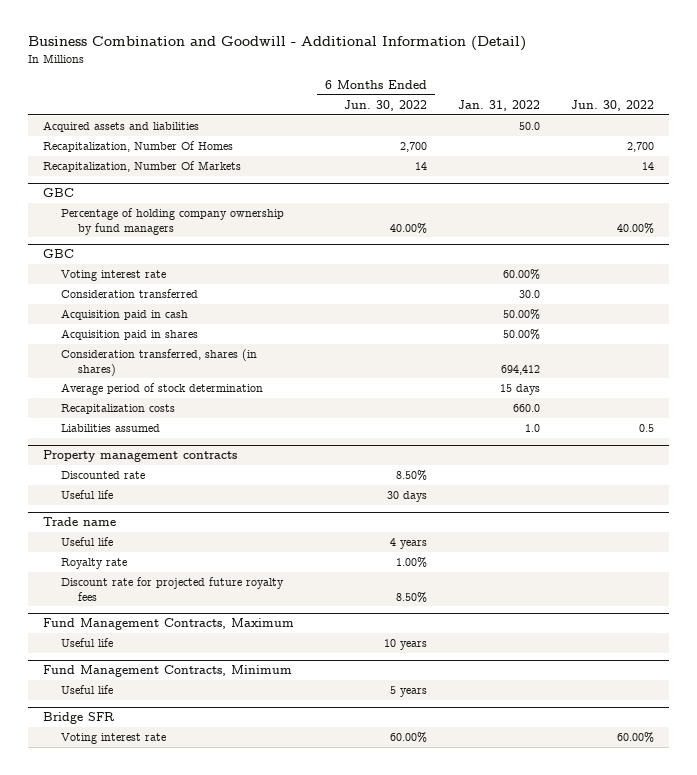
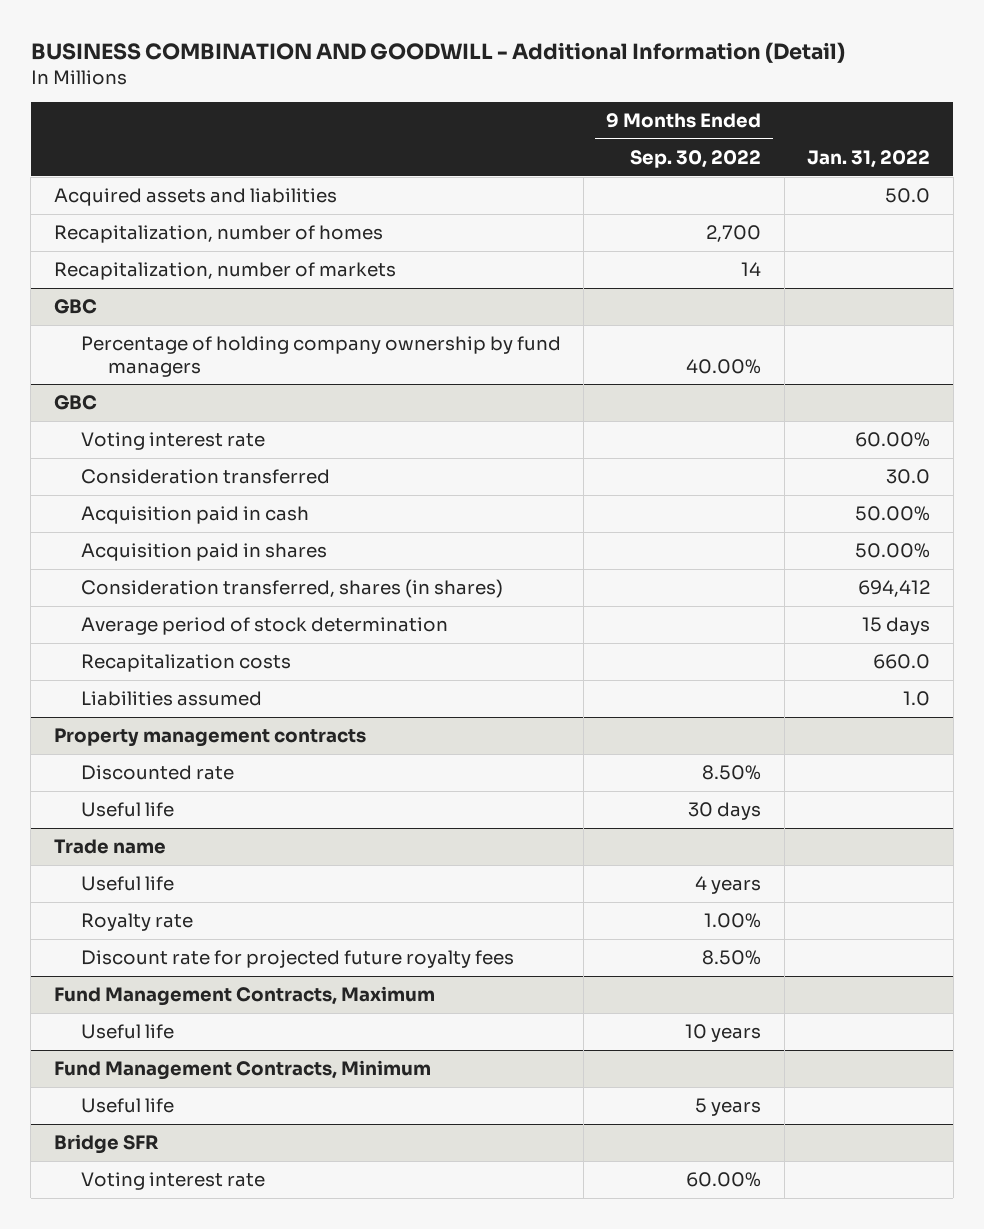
- Business Combination and Goodwill - Additional Information (Detail)
+ BUSINESS COMBINATION AND GOODWILL - Additional Information (Detail)
- | 6 Months Ended Jun. 30, 2022 | Jan. 31, 2022 | Jun. 30, 2022
+ | 9 Months Ended Sep. 30, 2022 | Jan. 31, 2022
- Recapitalization, Number Of Homes | 2,700 | | 2,700
- Recapitalization, Number Of Markets | 14 | | 14
+ Recapitalization, number of homes | 2,700 |
+ Recapitalization, number of markets | 14 |

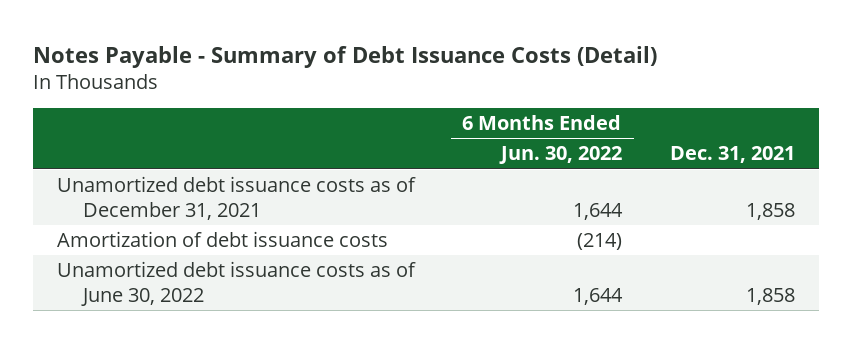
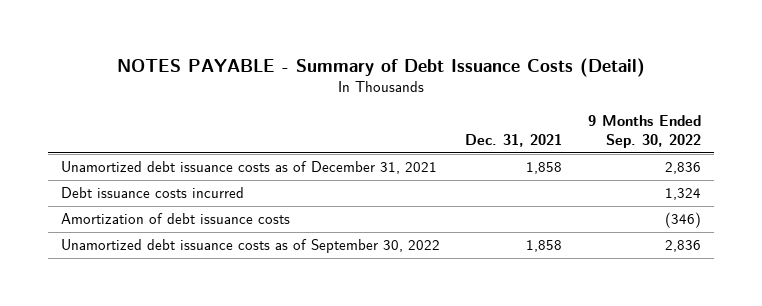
- Notes Payable - Summary of Debt Issuance Costs (Detail)
+ NOTES PAYABLE - Summary of Debt Issuance Costs (Detail)
- | 6 Months Ended Jun. 30, 2022 | Dec. 31, 2021
+ | Dec. 31, 2021 | 9 Months Ended Sep. 30, 2022
+ Debt issuance costs incurred | | 1,324
- Unamortized debt issuance costs as of June 30, 2022 | 1,644 | 1,858
+ Unamortized debt issuance costs as of September 30, 2022 | 1,858 | 2,836

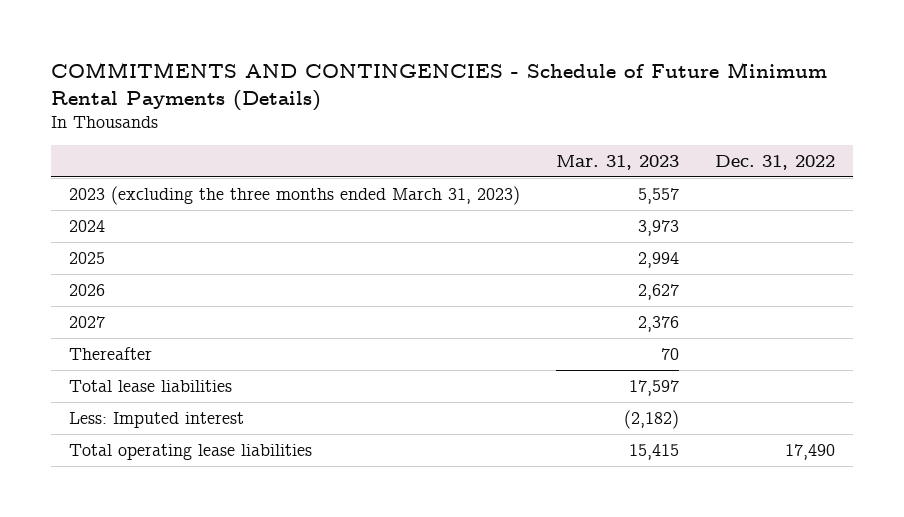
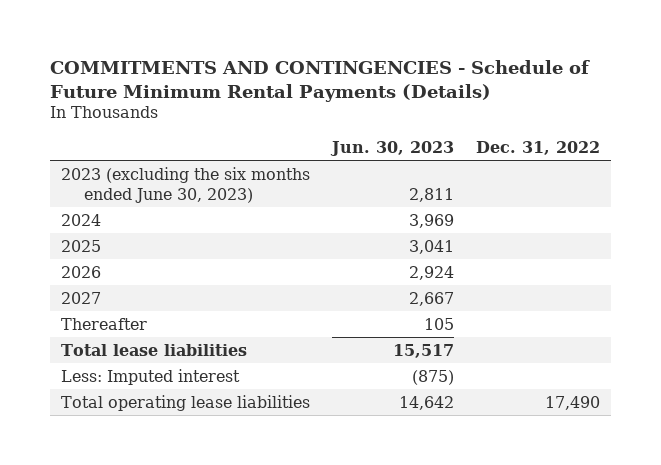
- | Mar. 31, 2023 | Dec. 31, 2022
+ | Jun. 30, 2023 | Dec. 31, 2022
- 2023 (excluding the three months ended March 31, 2023) | 5,557 |
+ 2023 (excluding the six months ended June 30, 2023) | 2,811 |

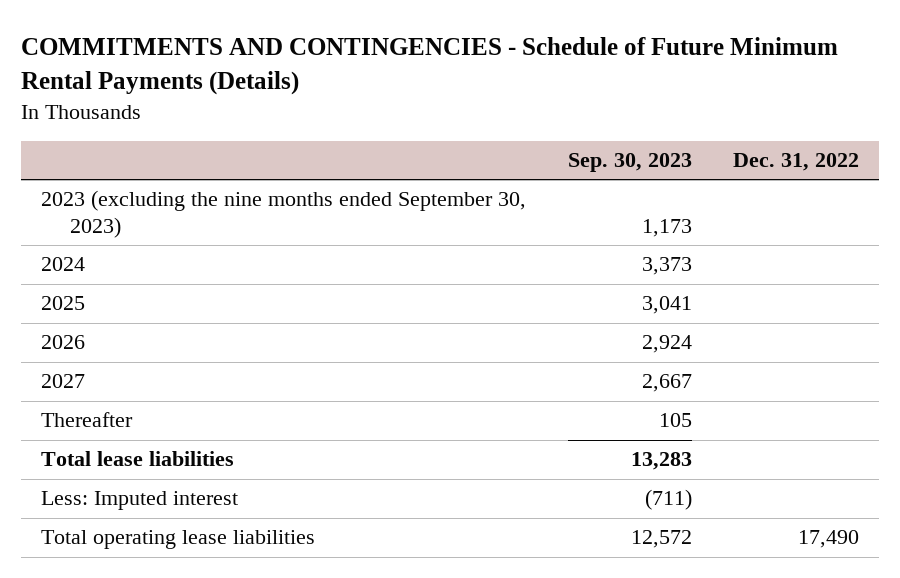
- | Jun. 30, 2023 | Dec. 31, 2022
+ | Sep. 30, 2023 | Dec. 31, 2022
- 2023 (excluding the six months ended June 30, 2023) | 2,811 |
+ 2023 (excluding the nine months ended September 30, 2023) | 1,173 |

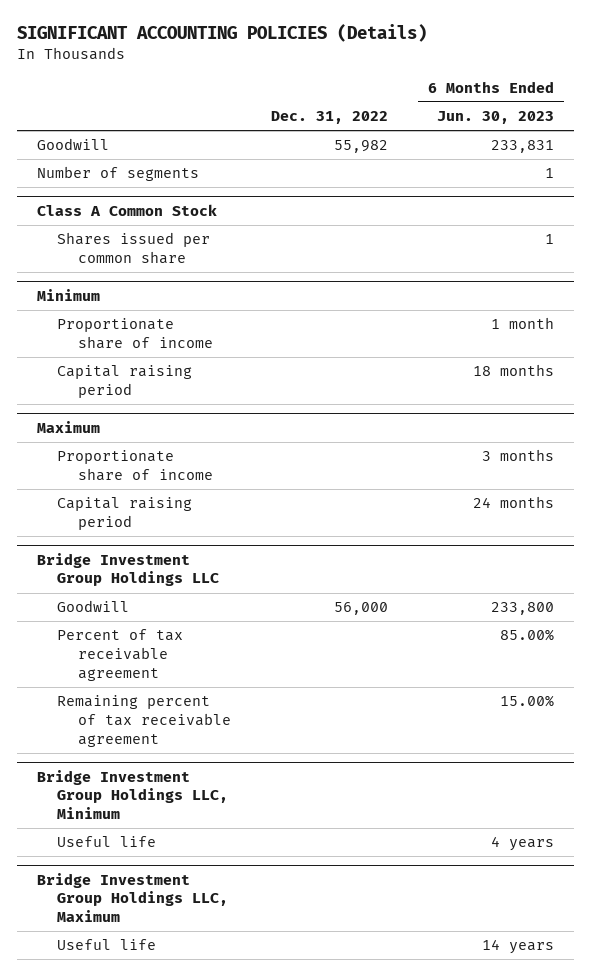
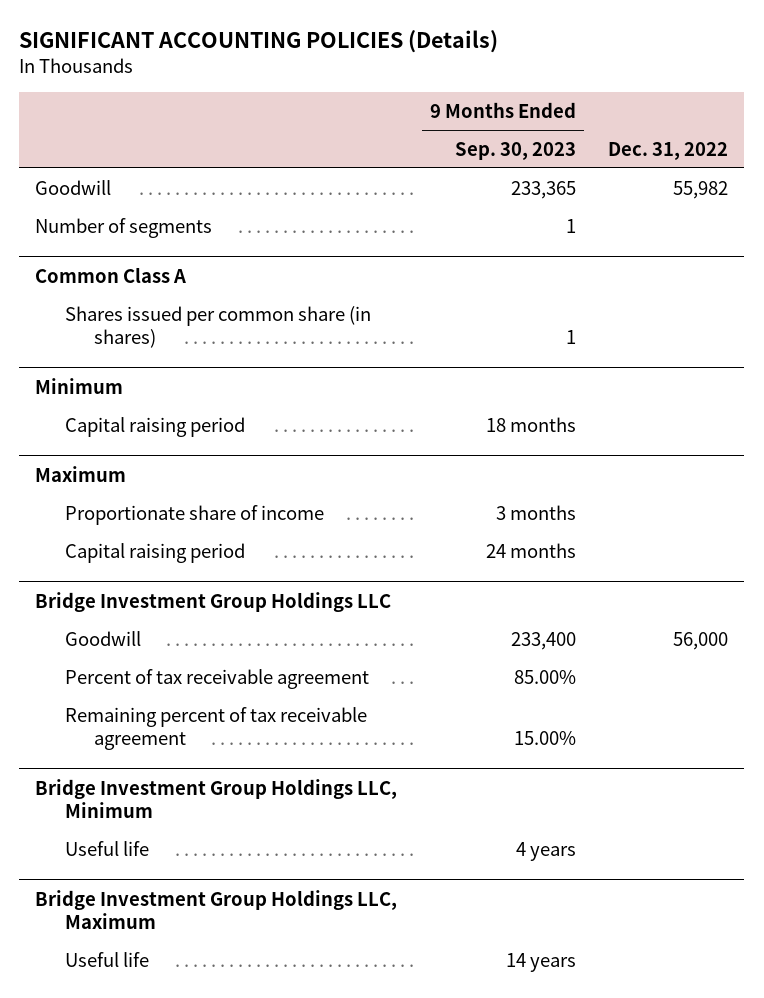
- | Dec. 31, 2022 | 6 Months Ended Jun. 30, 2023
+ | 9 Months Ended Sep. 30, 2023 | Dec. 31, 2022
- Class A Common Stock
- Shares issued per common share | | 1
+ Common Class A
+ Shares issued per common share (in shares) | 1 |
@ Minimum
- Proportionate share of income | | 1 month

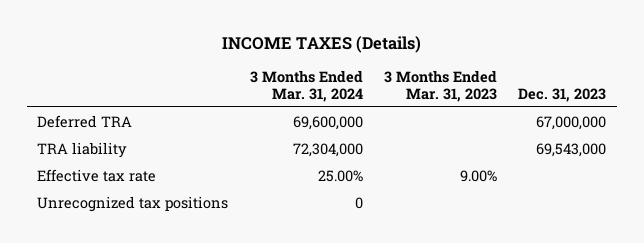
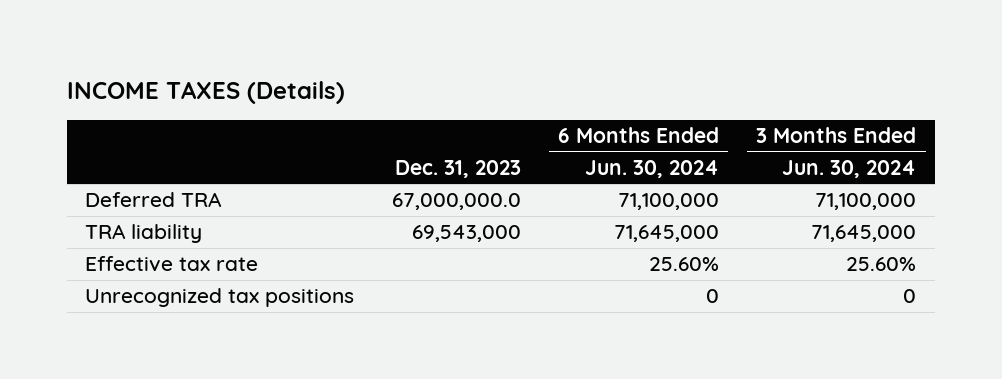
- | 3 Months Ended Mar. 31, 2024 | 3 Months Ended Mar. 31, 2023 | Dec. 31, 2023
+ | Dec. 31, 2023 | 6 Months Ended Jun. 30, 2024 | 3 Months Ended Jun. 30, 2024
- Deferred TRA | 69,600,000 | | 67,000,000
+ Deferred TRA | 67,000,000.0 | 71,100,000 | 71,100,000

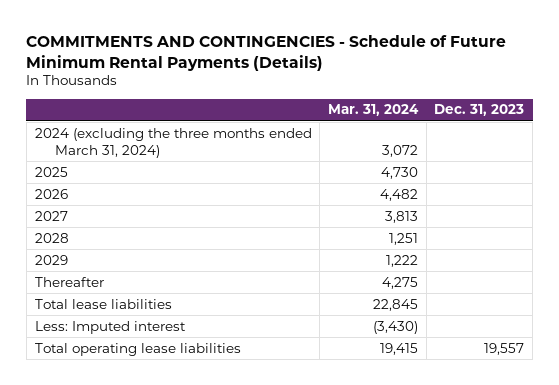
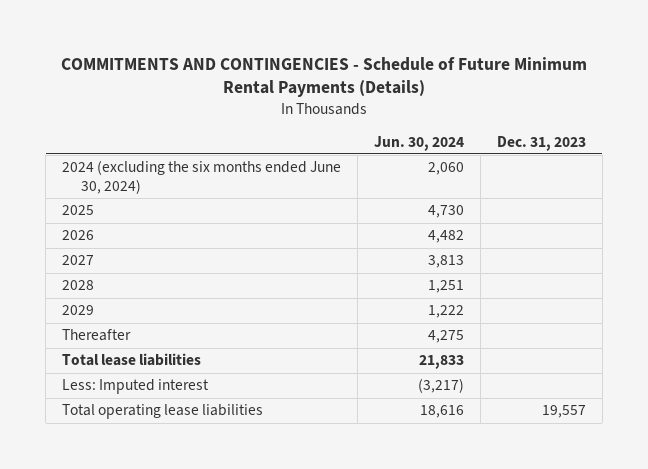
- | Mar. 31, 2024 | Dec. 31, 2023
+ | Jun. 30, 2024 | Dec. 31, 2023
- 2024 (excluding the three months ended March 31, 2024) | 3,072 |
+ 2024 (excluding the six months ended June 30, 2024) | 2,060 |

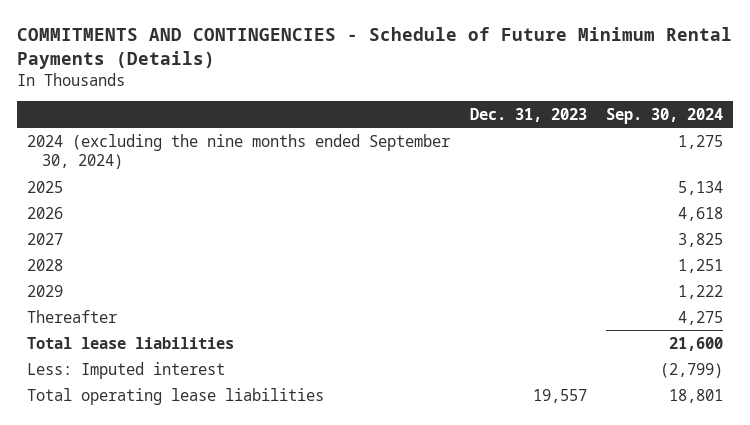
- | Jun. 30, 2024 | Dec. 31, 2023
+ | Dec. 31, 2023 | Sep. 30, 2024
- 2024 (excluding the six months ended June 30, 2024) | 2,060 |
+ 2024 (excluding the nine months ended September 30, 2024) | | 1,275

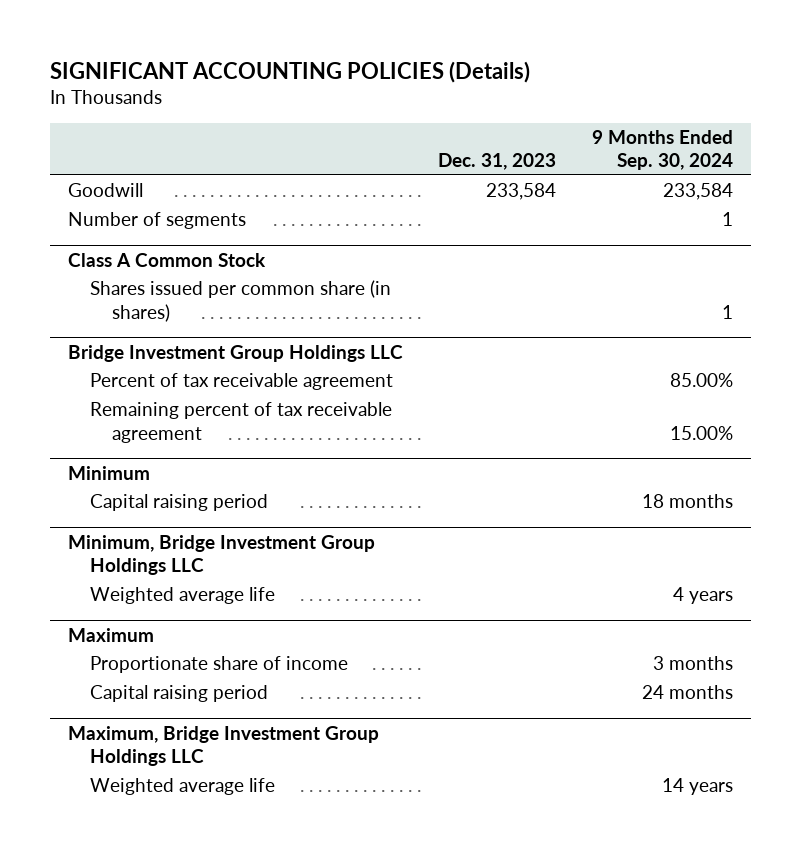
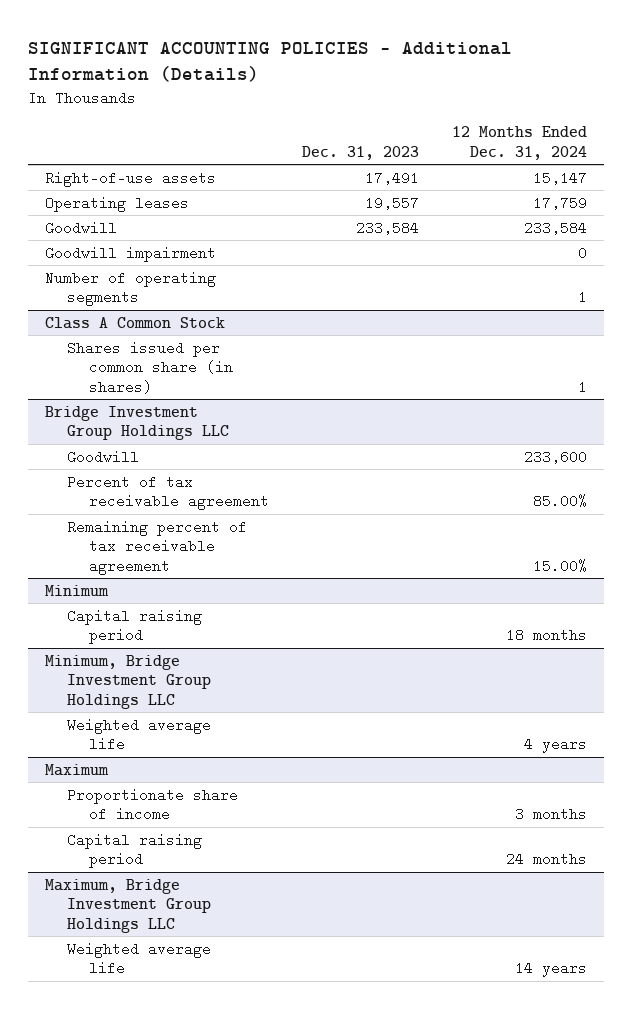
- SIGNIFICANT ACCOUNTING POLICIES (Details)
+ SIGNIFICANT ACCOUNTING POLICIES - Additional Information (Details)
- | Dec. 31, 2023 | 9 Months Ended Sep. 30, 2024
+ | Dec. 31, 2023 | 12 Months Ended Dec. 31, 2024
+ Right-of-use assets | 17,491 | 15,147
+ Operating leases | 19,557 | 17,759
- Number of segments | | 1
+ Goodwill impairment | | 0
+ Number of operating segments | | 1
@ Bridge Investment Group Holdings LLC
+ Goodwill | | 233,600

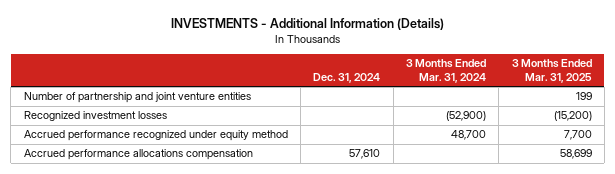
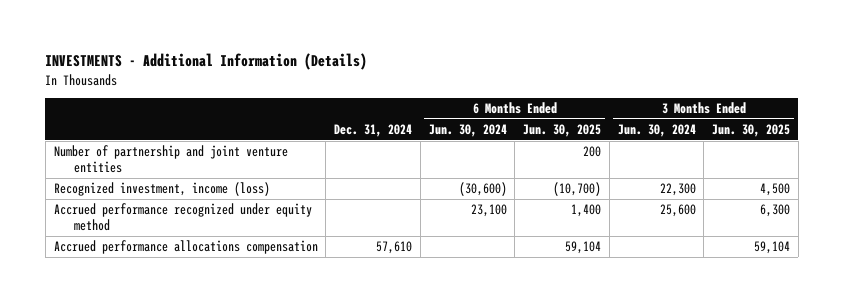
- | Dec. 31, 2024 | 3 Months Ended Mar. 31, 2024 | 3 Months Ended Mar. 31, 2025
+ | Dec. 31, 2024 | 6 Months Ended Jun. 30, 2024 | 6 Months Ended Jun. 30, 2025 | 3 Months Ended Jun. 30, 2024 | 3 Months Ended Jun. 30, 2025
- Recognized investment losses | | (52,900) | (15,200)
+ Recognized investment, income (loss) | | (30,600) | (10,700) | 22,300 | 4,500

